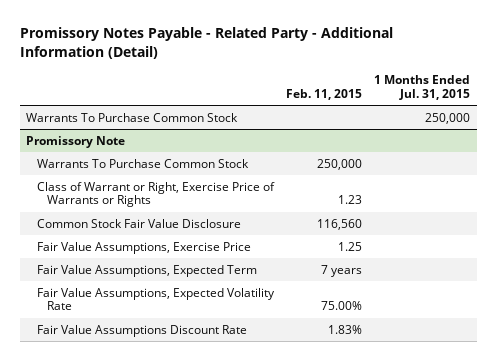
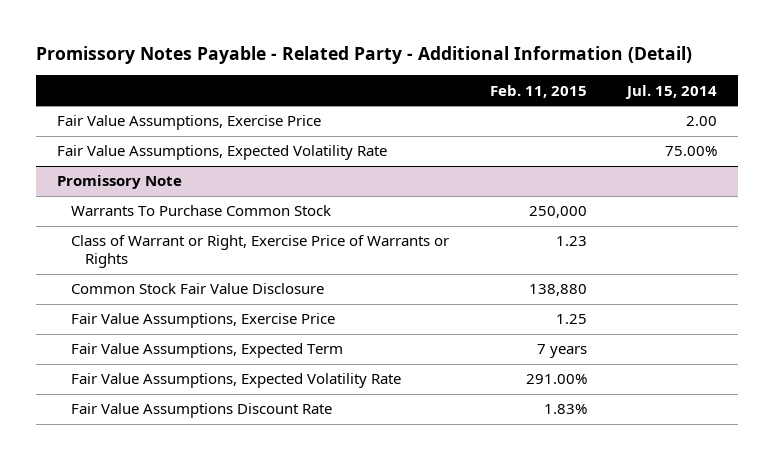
- | Feb. 11, 2015 | 1 Months Ended Jul. 31, 2015
+ | Feb. 11, 2015 | Jul. 15, 2014
- Warrants To Purchase Common Stock | | 250,000
+ Fair Value Assumptions, Exercise Price | | 2.00
+ Fair Value Assumptions, Expected Volatility Rate | | 75.00%
@ Promissory Note
- Common Stock Fair Value Disclosure | 116,560 |
+ Common Stock Fair Value Disclosure | 138,880 |
- Fair Value Assumptions, Expected Volatility Rate | 75.00% |
+ Fair Value Assumptions, Expected Volatility Rate | 291.00% |

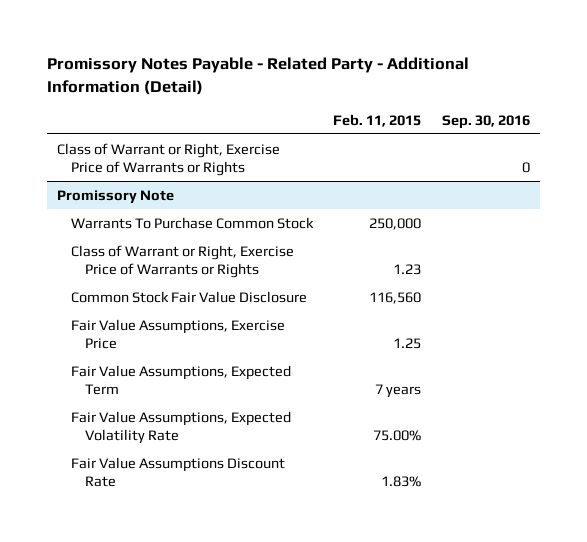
- | Feb. 11, 2015 | Jul. 15, 2014
+ | Feb. 11, 2015 | Sep. 30, 2016
- Fair Value Assumptions, Exercise Price | | 2.00
- Fair Value Assumptions, Expected Volatility Rate | | 75.00%
+ Class of Warrant or Right, Exercise Price of Warrants or Rights | | 0
@ Promissory Note
- Common Stock Fair Value Disclosure | 138,880 |
+ Common Stock Fair Value Disclosure | 116,560 |
- Fair Value Assumptions, Expected Volatility Rate | 291.00% |
+ Fair Value Assumptions, Expected Volatility Rate | 75.00% |

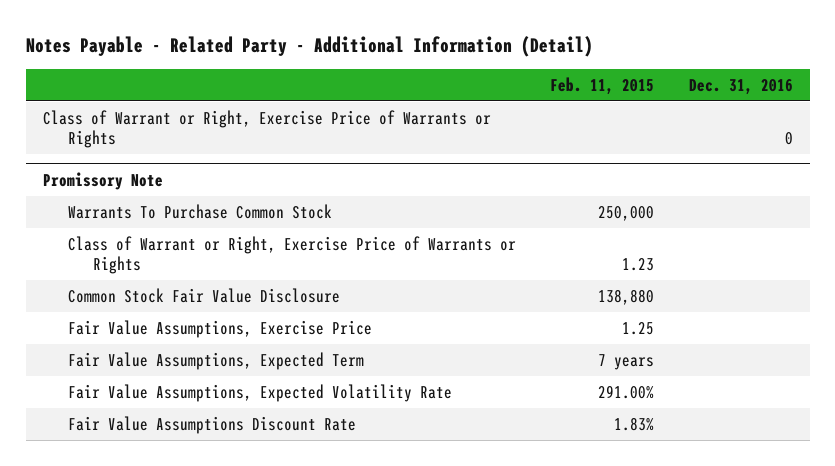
- Promissory Notes Payable - Related Party - Additional Information (Detail)
+ Notes Payable - Related Party - Additional Information (Detail)
- | Feb. 11, 2015 | Sep. 30, 2016
+ | Feb. 11, 2015 | Dec. 31, 2016
@ Promissory Note
- Common Stock Fair Value Disclosure | 116,560 |
+ Common Stock Fair Value Disclosure | 138,880 |
- Fair Value Assumptions, Expected Volatility Rate | 75.00% |
+ Fair Value Assumptions, Expected Volatility Rate | 291.00% |

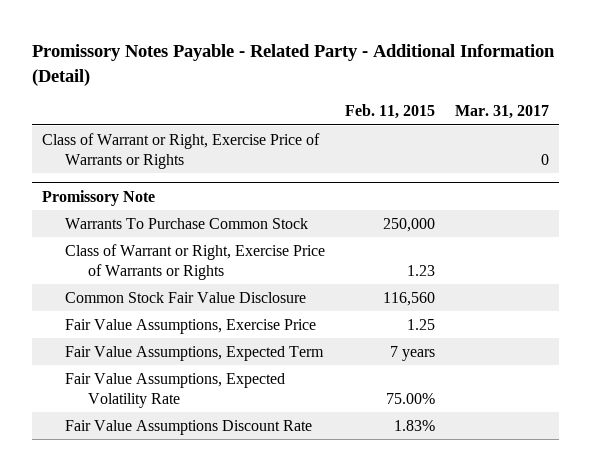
- Notes Payable - Related Party - Additional Information (Detail)
+ Promissory Notes Payable - Related Party - Additional Information (Detail)
- | Feb. 11, 2015 | Dec. 31, 2016
+ | Feb. 11, 2015 | Mar. 31, 2017
@ Promissory Note
- Common Stock Fair Value Disclosure | 138,880 |
+ Common Stock Fair Value Disclosure | 116,560 |
- Fair Value Assumptions, Expected Volatility Rate | 291.00% |
+ Fair Value Assumptions, Expected Volatility Rate | 75.00% |

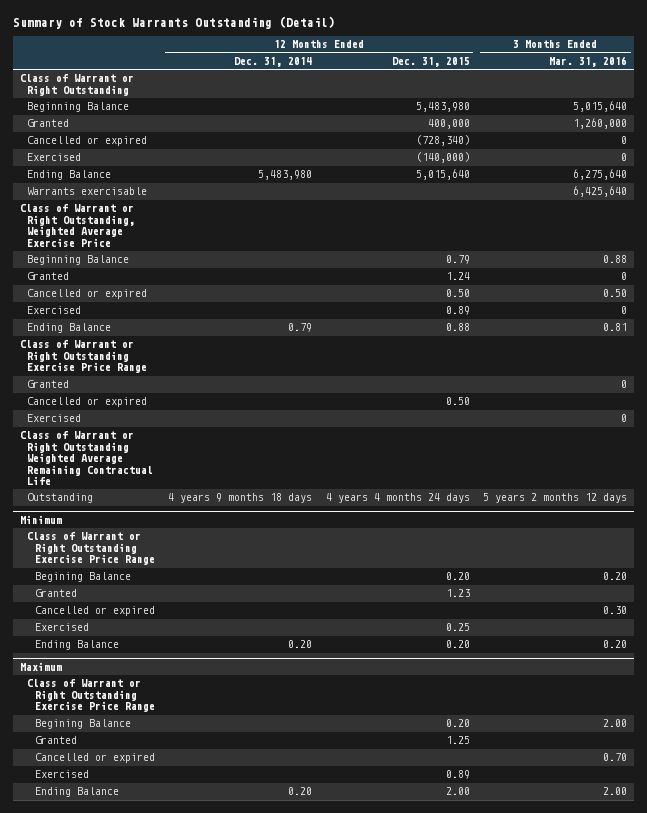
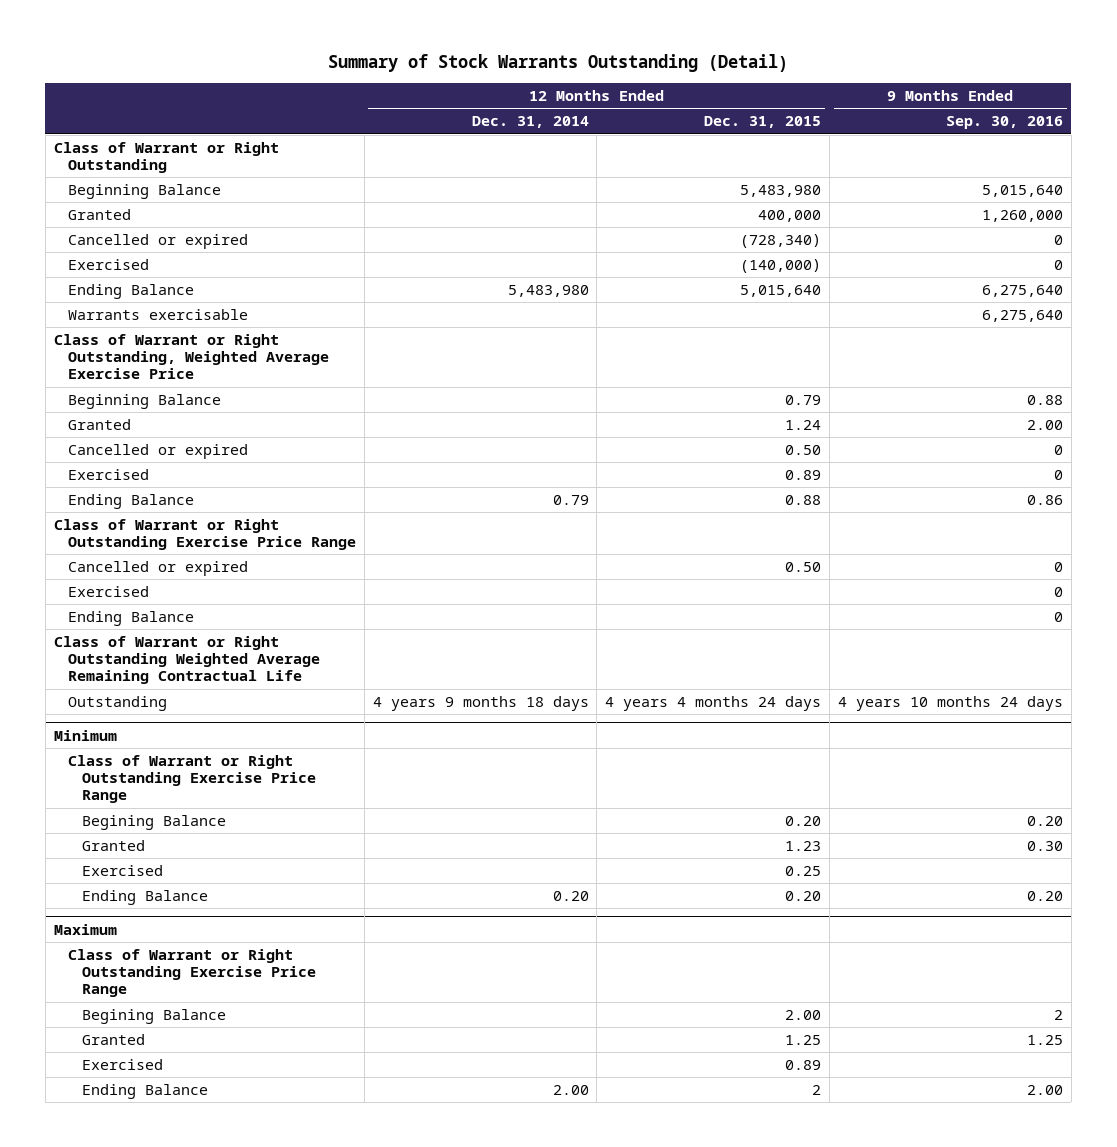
- | 12 Months Ended Dec. 31, 2014 | 12 Months Ended Dec. 31, 2015 | 3 Months Ended Mar. 31, 2016
+ | 12 Months Ended Dec. 31, 2014 | 12 Months Ended Dec. 31, 2015 | 9 Months Ended Sep. 30, 2016
- Granted | | | 0
+ Ending Balance | | | 0
@ Minimum
- Cancelled or expired | | | 0.30
@ Maximum
- Begining Balance | | 0.20 | 2.00
+ Begining Balance | | 2.00 | 2
- Cancelled or expired | | | 0.70
- Ending Balance | 0.20 | 2.00 | 2.00
+ Ending Balance | 2.00 | 2 | 2.00

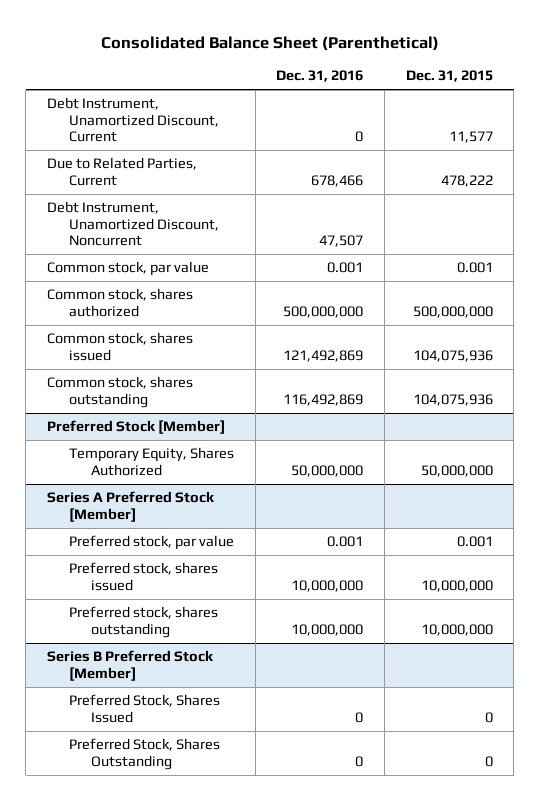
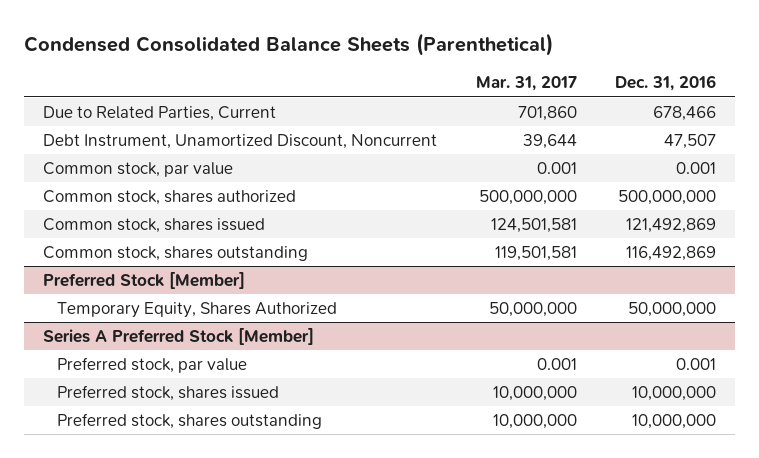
- Consolidated Balance Sheet (Parenthetical)
+ Condensed Consolidated Balance Sheets (Parenthetical)
- | Dec. 31, 2016 | Dec. 31, 2015
+ | Mar. 31, 2017 | Dec. 31, 2016
- Debt Instrument, Unamortized Discount, Current | 0 | 11,577
- Series B Preferred Stock [Member]
- Preferred Stock, Shares Issued | 0 | 0
- Preferred Stock, Shares Outstanding | 0 | 0

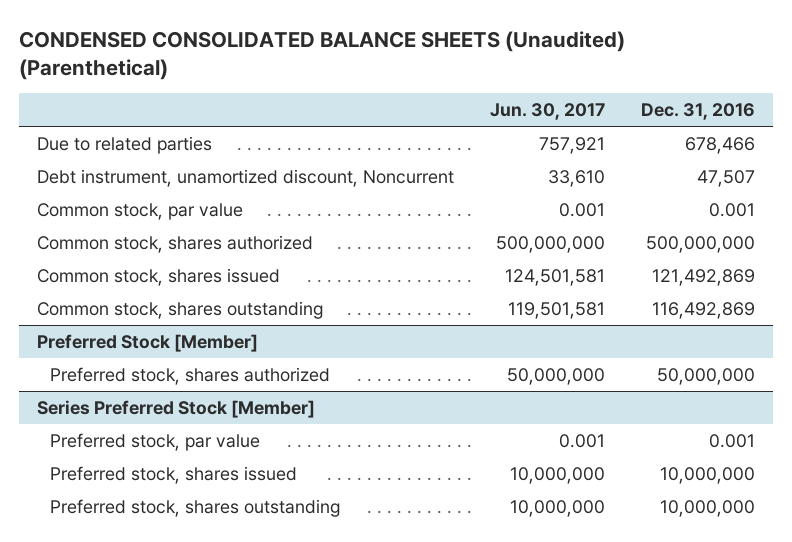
- Condensed Consolidated Balance Sheets (Parenthetical)
+ CONDENSED CONSOLIDATED BALANCE SHEETS (Unaudited) (Parenthetical)
- | Mar. 31, 2017 | Dec. 31, 2016
+ | Jun. 30, 2017 | Dec. 31, 2016
- Due to Related Parties, Current | 701,860 | 678,466
- Debt Instrument, Unamortized Discount, Noncurrent | 39,644 | 47,507
+ Due to related parties | 757,921 | 678,466
+ Debt instrument, unamortized discount, Noncurrent | 33,610 | 47,507
@ Preferred Stock [Member]
- Temporary Equity, Shares Authorized | 50,000,000 | 50,000,000
- Series A Preferred Stock [Member]
@ Preferred Stock [Member]
+ Preferred stock, shares authorized | 50,000,000 | 50,000,000
+ Series Preferred Stock [Member]

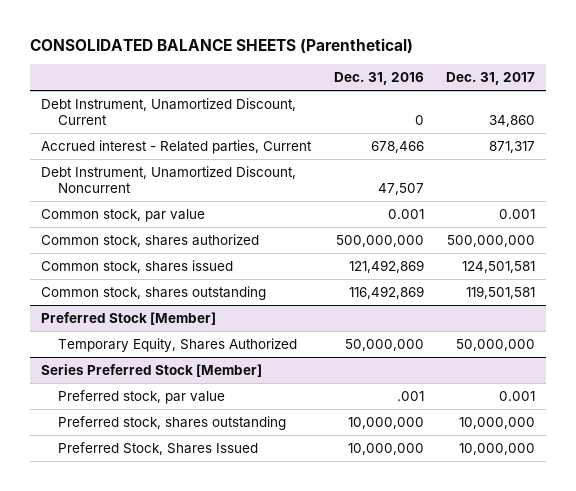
- CONDENSED CONSOLIDATED BALANCE SHEETS (Unaudited) (Parenthetical)
+ CONSOLIDATED BALANCE SHEETS (Parenthetical)
- | Jun. 30, 2017 | Dec. 31, 2016
+ | Dec. 31, 2016 | Dec. 31, 2017
- Due to related parties | 757,921 | 678,466
- Debt instrument, unamortized discount, Noncurrent | 33,610 | 47,507
+ Debt Instrument, Unamortized Discount, Current | 0 | 34,860
+ Accrued interest - Related parties, Current | 678,466 | 871,317
+ Debt Instrument, Unamortized Discount, Noncurrent | 47,507 |
@ Preferred Stock [Member]
- Preferred stock, shares authorized | 50,000,000 | 50,000,000
+ Temporary Equity, Shares Authorized | 50,000,000 | 50,000,000
@ Series Preferred Stock [Member]
- Preferred stock, par value | 0.001 | 0.001
- Preferred stock, shares issued | 10,000,000 | 10,000,000
+ Preferred stock, par value | .001 | 0.001
+ Preferred Stock, Shares Issued | 10,000,000 | 10,000,000

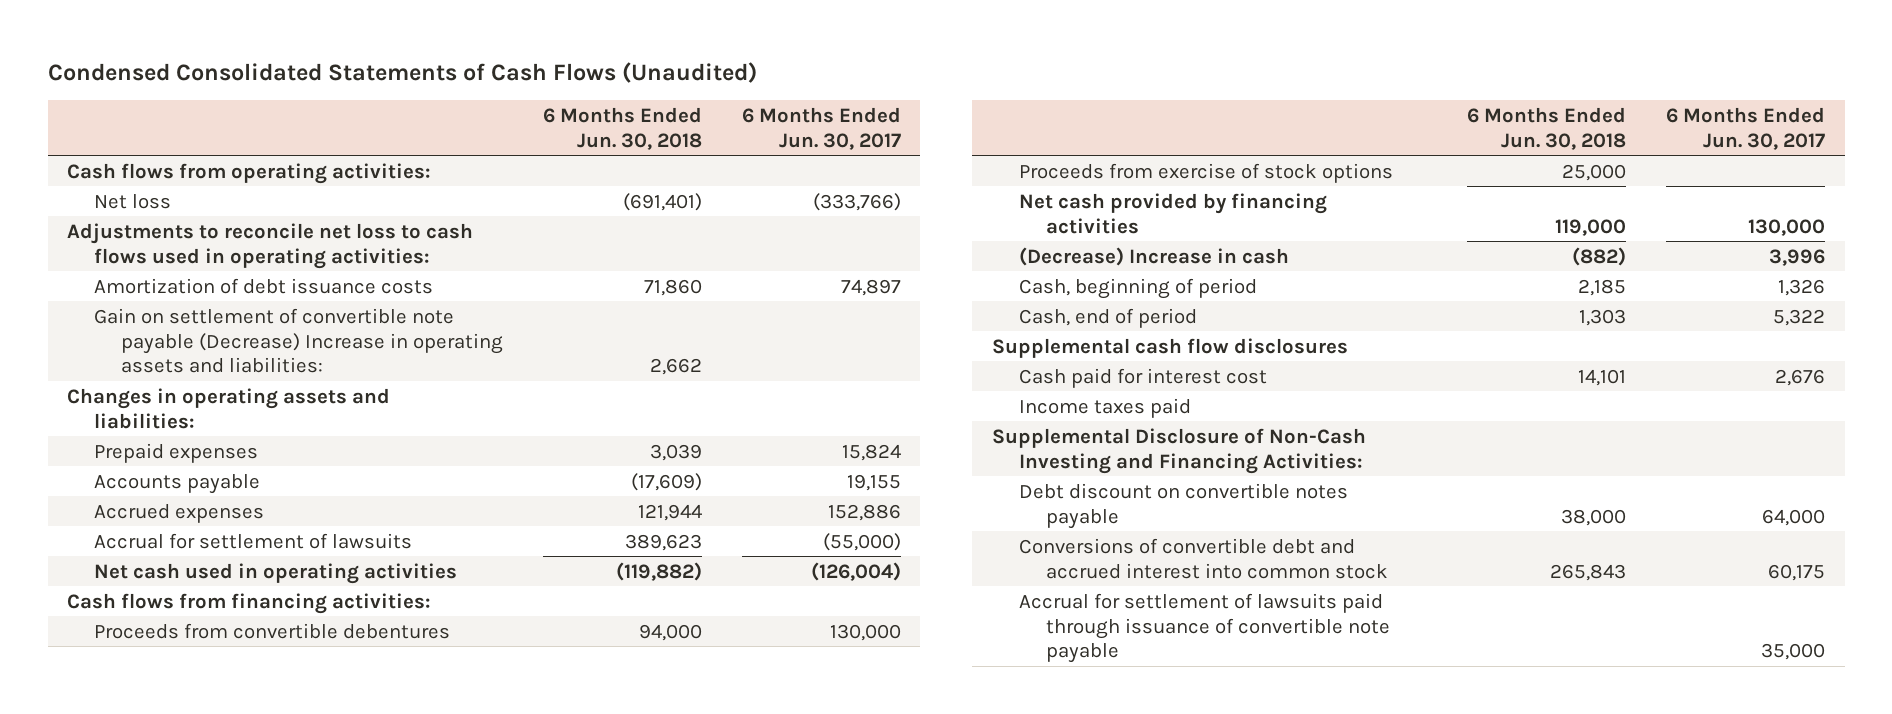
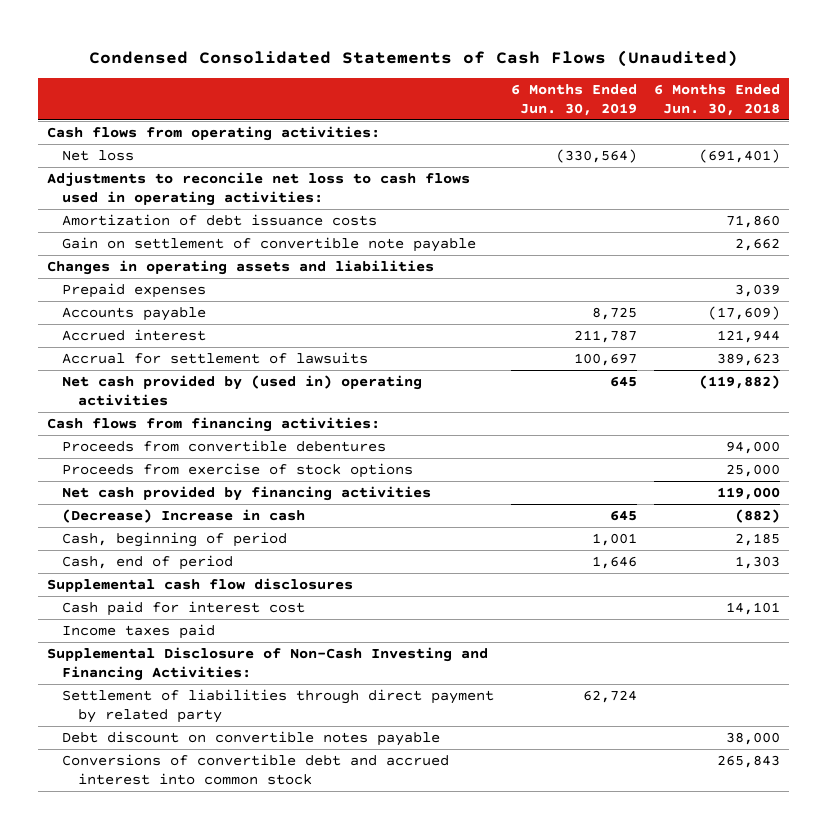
- | 6 Months Ended Jun. 30, 2018 | 6 Months Ended Jun. 30, 2017
+ | 6 Months Ended Jun. 30, 2019 | 6 Months Ended Jun. 30, 2018
- Gain on settlement of convertible note payable (Decrease) Increase in operating assets and liabilities: | 2,662 |
- Changes in operating assets and liabilities:
+ Gain on settlement of convertible note payable | | 2,662
+ Changes in operating assets and liabilities
- Accrued expenses | 121,944 | 152,886
+ Accrued interest | 211,787 | 121,944
- Net cash used in operating activities | (119,882) | (126,004)
+ Net cash provided by (used in) operating activities | 645 | (119,882)
+ Settlement of liabilities through direct payment by related party | 62,724 |
- Accrual for settlement of lawsuits paid through issuance of convertible note payable | | 35,000

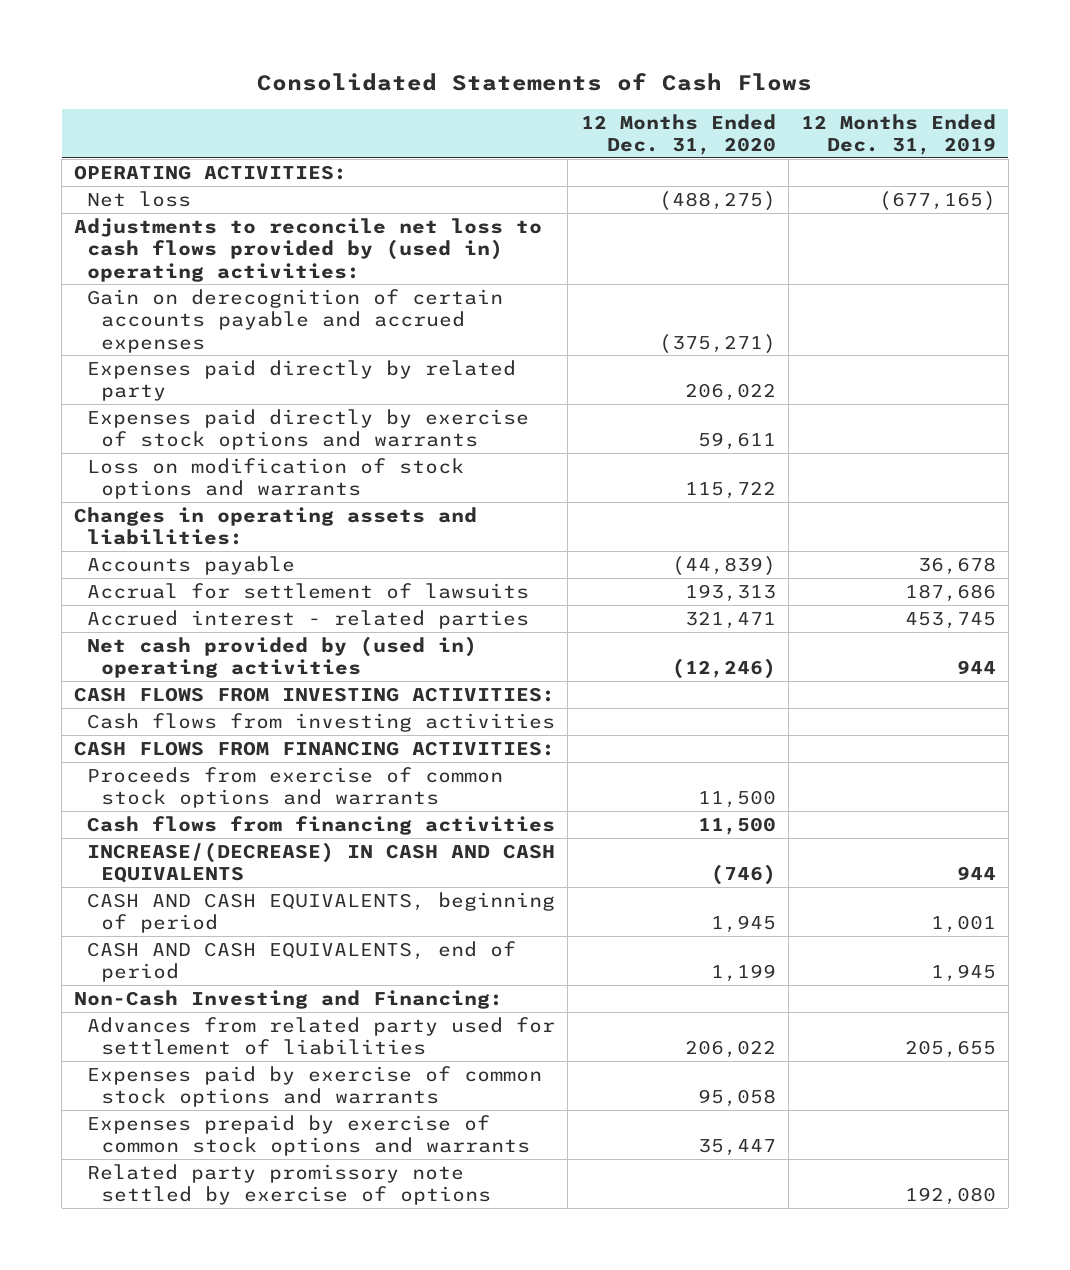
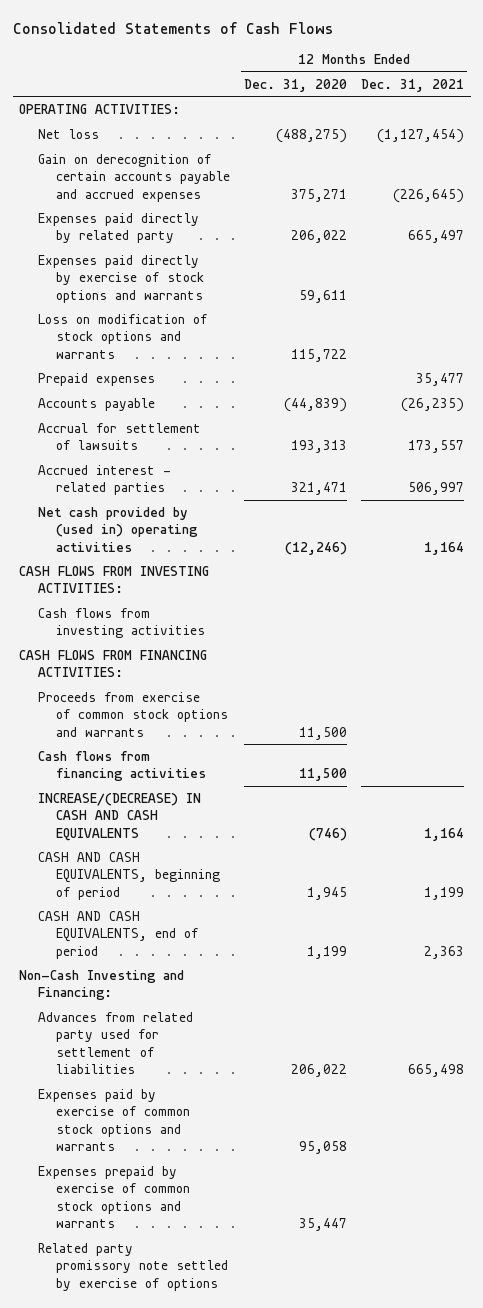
- | 12 Months Ended Dec. 31, 2020 | 12 Months Ended Dec. 31, 2019
+ | 12 Months Ended Dec. 31, 2020 | 12 Months Ended Dec. 31, 2021
- Adjustments to reconcile net loss to cash flows provided by (used in) operating activities:
- Gain on derecognition of certain accounts payable and accrued expenses | (375,271) |
+ Gain on derecognition of certain accounts payable and accrued expenses | 375,271 | (226,645)
- Changes in operating assets and liabilities:
+ Prepaid expenses | | 35,477

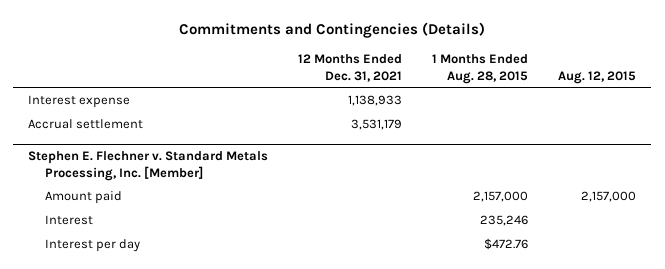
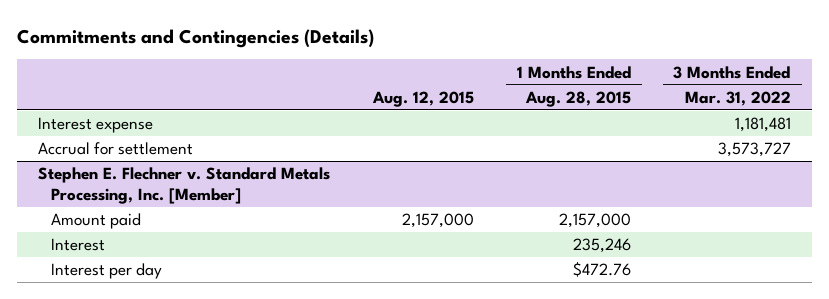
- | 12 Months Ended Dec. 31, 2021 | 1 Months Ended Aug. 28, 2015 | Aug. 12, 2015
+ | Aug. 12, 2015 | 1 Months Ended Aug. 28, 2015 | 3 Months Ended Mar. 31, 2022
- Accrual settlement | 3,531,179 | |
+ Accrual for settlement | | | 3,573,727

